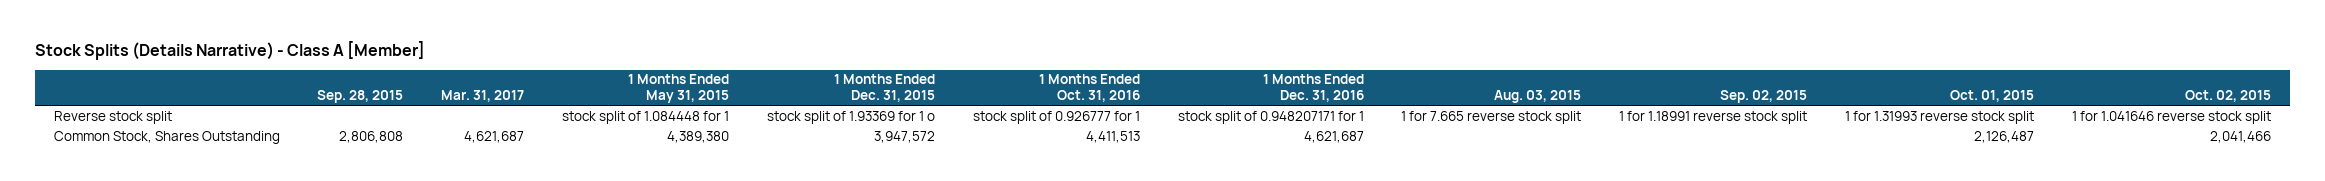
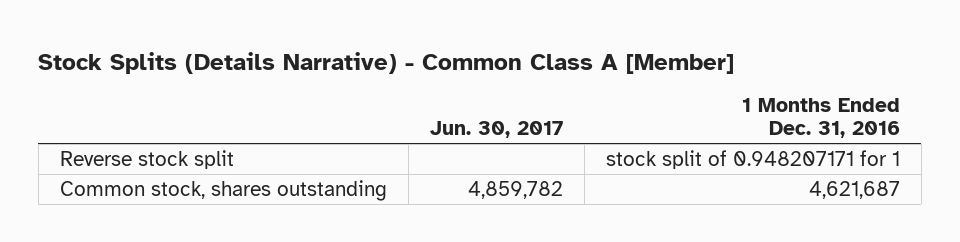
- Stock Splits (Details Narrative) - Class A [Member]
+ Stock Splits (Details Narrative) - Common Class A [Member]
- | Sep. 28, 2015 | Mar. 31, 2017 | 1 Months Ended May 31, 2015 | 1 Months Ended Dec. 31, 2015 | 1 Months Ended Oct. 31, 2016 | 1 Months Ended Dec. 31, 2016 | Aug. 03, 2015 | Sep. 02, 2015 | Oct. 01, 2015 | Oct. 02, 2015
+ | Jun. 30, 2017 | 1 Months Ended Dec. 31, 2016
- Common Stock, Shares Outstanding | 2,806,808 | 4,621,687 | 4,389,380 | 3,947,572 | 4,411,513 | 4,621,687 | | | 2,126,487 | 2,041,466
+ Common stock, shares outstanding | 4,859,782 | 4,621,687

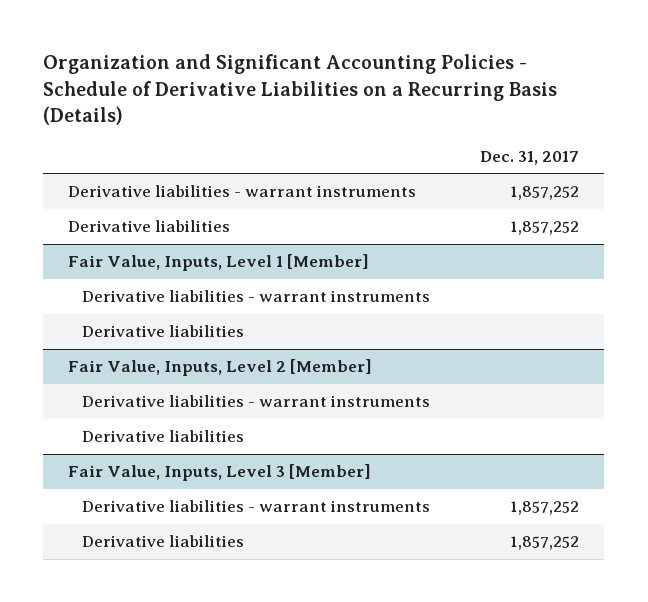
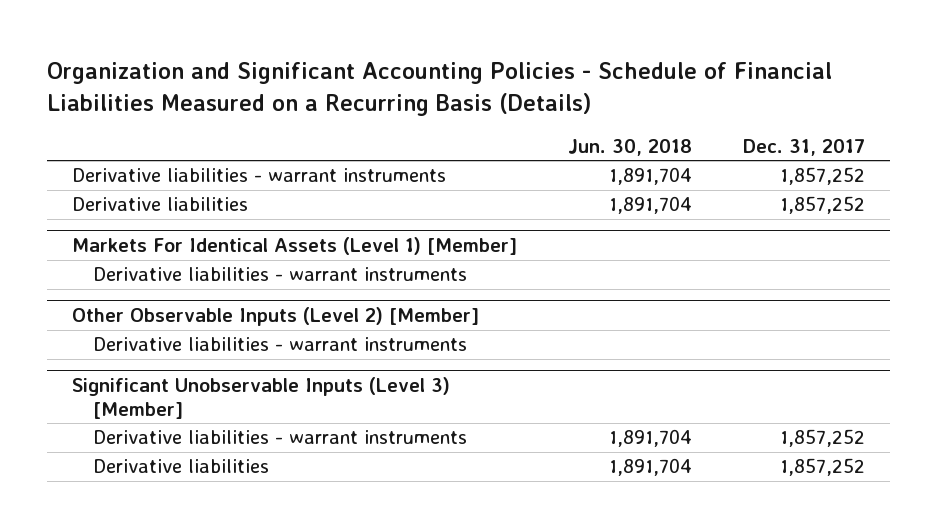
- Organization and Significant Accounting Policies - Schedule of Derivative Liabilities on a Recurring Basis (Details)
+ Organization and Significant Accounting Policies - Schedule of Financial Liabilities Measured on a Recurring Basis (Details)
- | Dec. 31, 2017
+ | Jun. 30, 2018 | Dec. 31, 2017
- Fair Value, Inputs, Level 1 [Member]
+ Markets For Identical Assets (Level 1) [Member]
- Derivative liabilities
- Fair Value, Inputs, Level 2 [Member]
+ Other Observable Inputs (Level 2) [Member]
- Derivative liabilities
- Fair Value, Inputs, Level 3 [Member]
+ Significant Unobservable Inputs (Level 3) [Member]

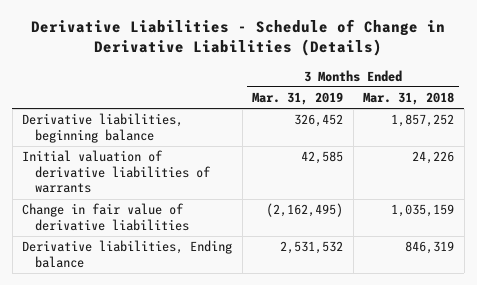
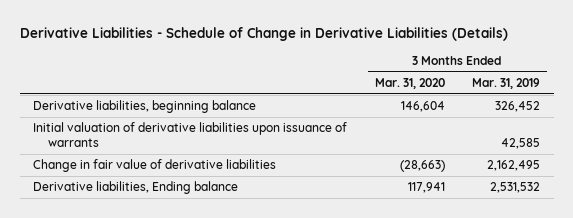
- | 3 Months Ended Mar. 31, 2019 | 3 Months Ended Mar. 31, 2018
+ | 3 Months Ended Mar. 31, 2020 | 3 Months Ended Mar. 31, 2019
- Initial valuation of derivative liabilities of warrants | 42,585 | 24,226
- Change in fair value of derivative liabilities | (2,162,495) | 1,035,159
+ Initial valuation of derivative liabilities upon issuance of warrants | | 42,585
+ Change in fair value of derivative liabilities | (28,663) | 2,162,495

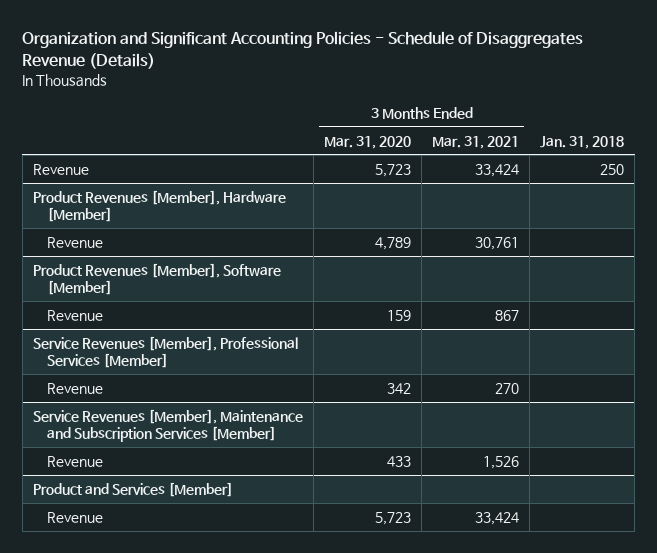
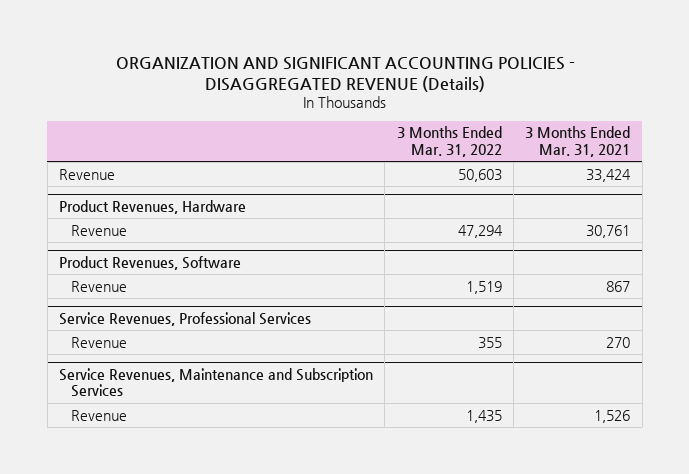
- Organization and Significant Accounting Policies - Schedule of Disaggregates Revenue (Details)
+ ORGANIZATION AND SIGNIFICANT ACCOUNTING POLICIES - DISAGGREGATED REVENUE (Details)
- | 3 Months Ended Mar. 31, 2020 | 3 Months Ended Mar. 31, 2021 | Jan. 31, 2018
+ | 3 Months Ended Mar. 31, 2022 | 3 Months Ended Mar. 31, 2021
- Product Revenues [Member], Hardware [Member]
+ Product Revenues, Hardware
- Product Revenues [Member], Software [Member]
+ Product Revenues, Software
- Service Revenues [Member], Professional Services [Member]
+ Service Revenues, Professional Services
- Service Revenues [Member], Maintenance and Subscription Services [Member]
+ Service Revenues, Maintenance and Subscription Services
- Product and Services [Member]
- Revenue | 5,723 | 33,424 |

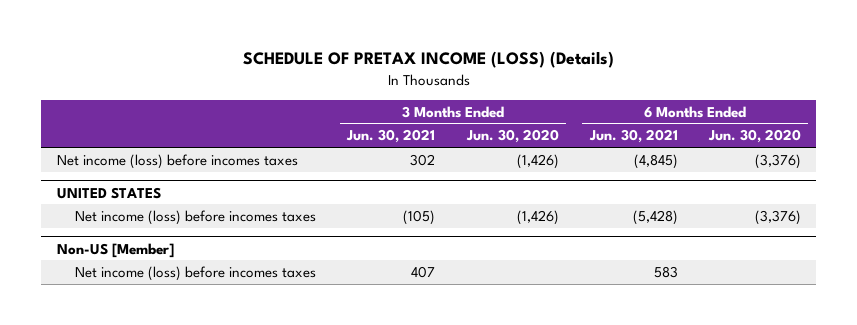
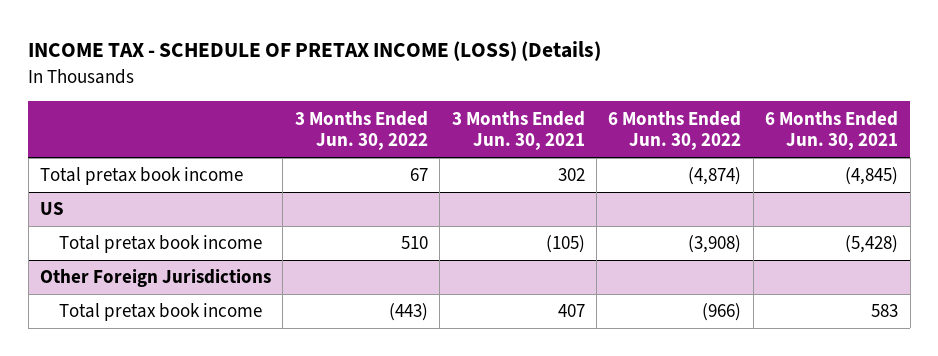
- SCHEDULE OF PRETAX INCOME (LOSS) (Details)
+ INCOME TAX - SCHEDULE OF PRETAX INCOME (LOSS) (Details)
- | 3 Months Ended Jun. 30, 2021 | 3 Months Ended Jun. 30, 2020 | 6 Months Ended Jun. 30, 2021 | 6 Months Ended Jun. 30, 2020
+ | 3 Months Ended Jun. 30, 2022 | 3 Months Ended Jun. 30, 2021 | 6 Months Ended Jun. 30, 2022 | 6 Months Ended Jun. 30, 2021
- Net income (loss) before incomes taxes | 302 | (1,426) | (4,845) | (3,376)
- UNITED STATES
- Net income (loss) before incomes taxes | (105) | (1,426) | (5,428) | (3,376)
- Non-US [Member]
- Net income (loss) before incomes taxes | 407 | | 583 |
+ Total pretax book income | 67 | 302 | (4,874) | (4,845)
+ US
+ Total pretax book income | 510 | (105) | (3,908) | (5,428)
+ Other Foreign Jurisdictions
+ Total pretax book income | (443) | 407 | (966) | 583

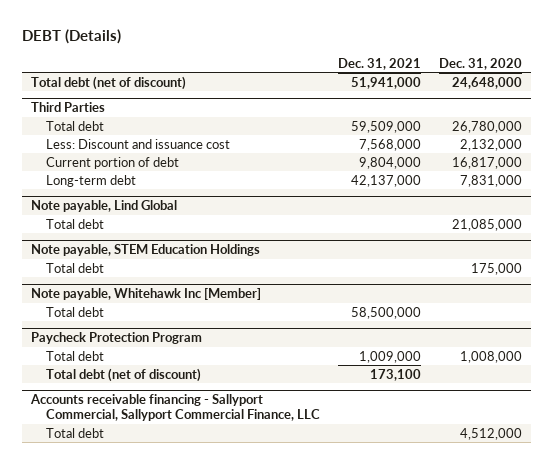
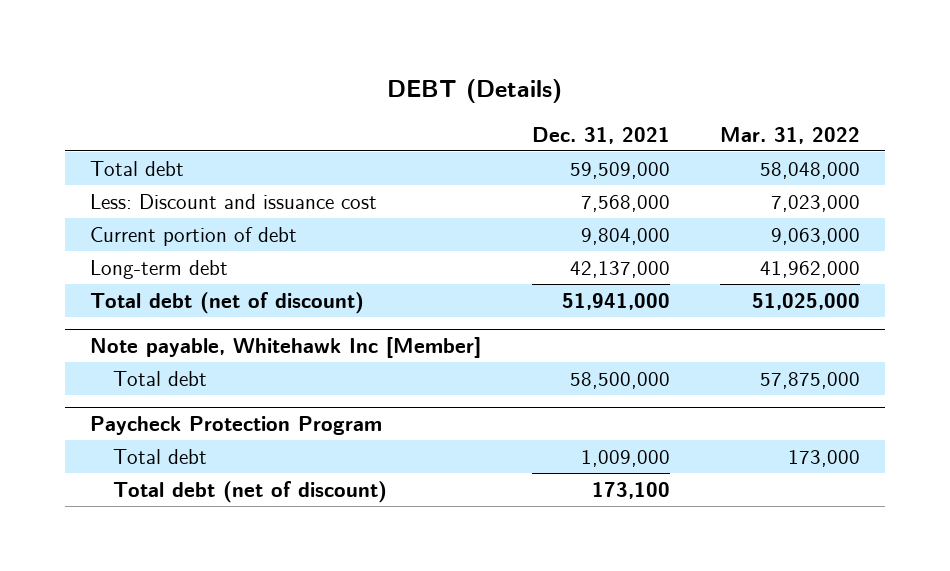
- | Dec. 31, 2021 | Dec. 31, 2020
+ | Dec. 31, 2021 | Mar. 31, 2022
- Third Parties
- Note payable, Lind Global
- Total debt | | 21,085,000
- Note payable, STEM Education Holdings
- Total debt | | 175,000
moved down: Total debt (net of discount) | 51,941,000 | 51,025,000
- Accounts receivable financing - Sallyport Commercial, Sallyport Commercial Finance, LLC
- Total debt | | 4,512,000

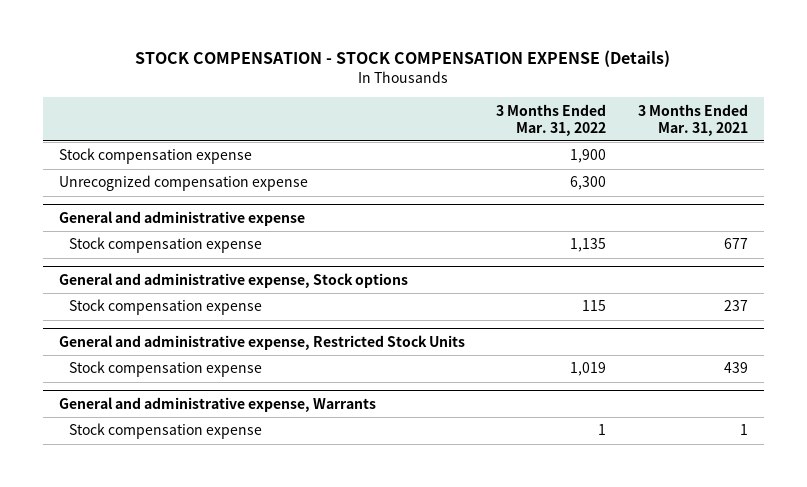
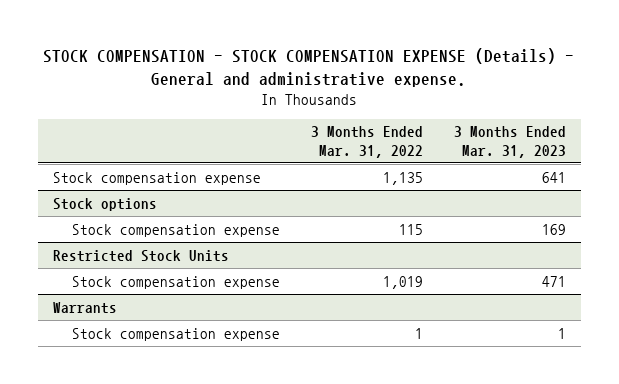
- STOCK COMPENSATION - STOCK COMPENSATION EXPENSE (Details)
+ STOCK COMPENSATION - STOCK COMPENSATION EXPENSE (Details) - General and administrative expense.
- | 3 Months Ended Mar. 31, 2022 | 3 Months Ended Mar. 31, 2021
+ | 3 Months Ended Mar. 31, 2022 | 3 Months Ended Mar. 31, 2023
- Stock compensation expense | 1,900 |
- Unrecognized compensation expense | 6,300 |
- General and administrative expense
- General and administrative expense, Stock options
+ Stock options
- General and administrative expense, Restricted Stock Units
+ Restricted Stock Units
- General and administrative expense, Warrants
+ Warrants

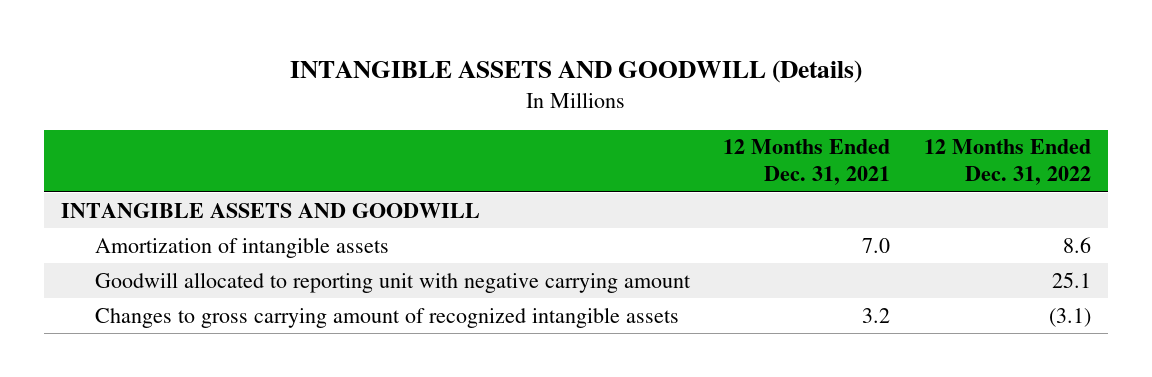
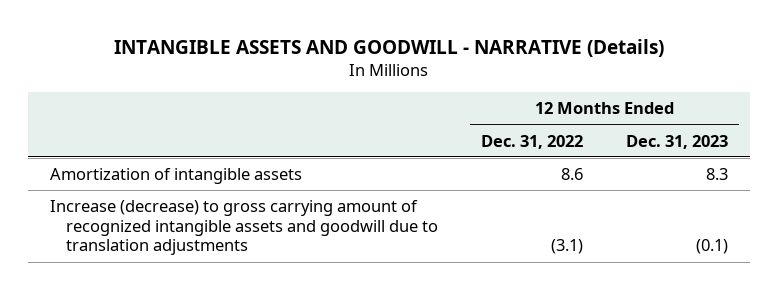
- INTANGIBLE ASSETS AND GOODWILL (Details)
+ INTANGIBLE ASSETS AND GOODWILL - NARRATIVE (Details)
- | 12 Months Ended Dec. 31, 2021 | 12 Months Ended Dec. 31, 2022
+ | 12 Months Ended Dec. 31, 2022 | 12 Months Ended Dec. 31, 2023
- INTANGIBLE ASSETS AND GOODWILL
- Goodwill allocated to reporting unit with negative carrying amount | | 25.1
- Changes to gross carrying amount of recognized intangible assets | 3.2 | (3.1)
+ Increase (decrease) to gross carrying amount of recognized intangible assets and goodwill due to translation adjustments | (3.1) | (0.1)

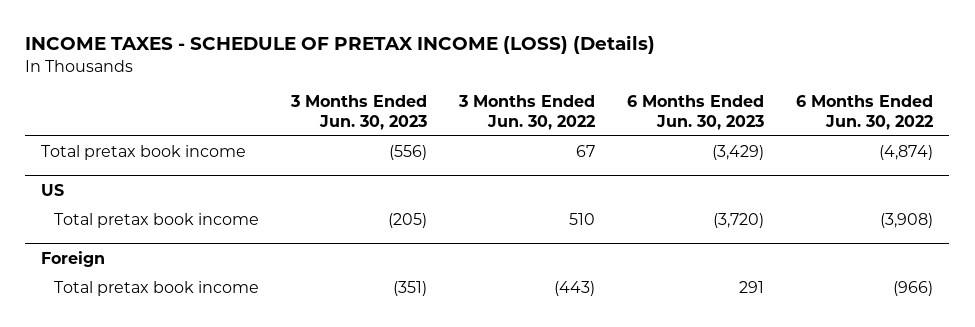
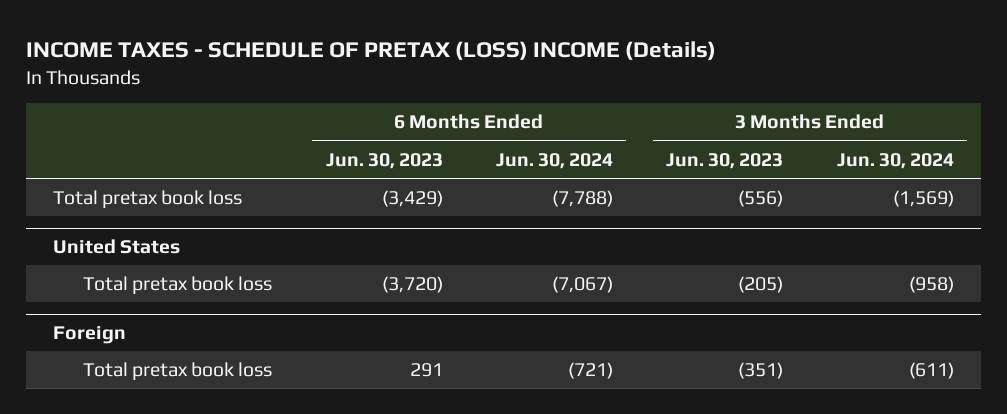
- INCOME TAXES - SCHEDULE OF PRETAX INCOME (LOSS) (Details)
+ INCOME TAXES - SCHEDULE OF PRETAX (LOSS) INCOME (Details)
- | 3 Months Ended Jun. 30, 2023 | 3 Months Ended Jun. 30, 2022 | 6 Months Ended Jun. 30, 2023 | 6 Months Ended Jun. 30, 2022
+ | 6 Months Ended Jun. 30, 2023 | 6 Months Ended Jun. 30, 2024 | 3 Months Ended Jun. 30, 2023 | 3 Months Ended Jun. 30, 2024
- Total pretax book income | (556) | 67 | (3,429) | (4,874)
- US
- Total pretax book income | (205) | 510 | (3,720) | (3,908)
+ Total pretax book loss | (3,429) | (7,788) | (556) | (1,569)
+ United States
+ Total pretax book loss | (3,720) | (7,067) | (205) | (958)
@ Foreign
- Total pretax book income | (351) | (443) | 291 | (966)
+ Total pretax book loss | 291 | (721) | (351) | (611)

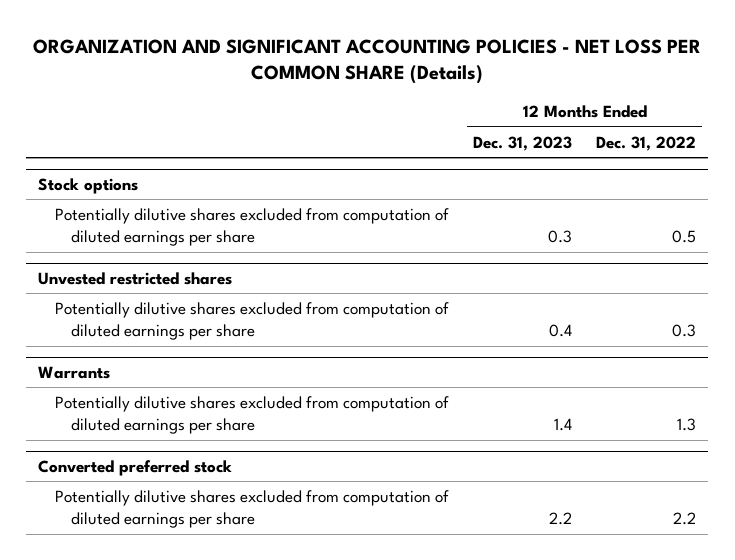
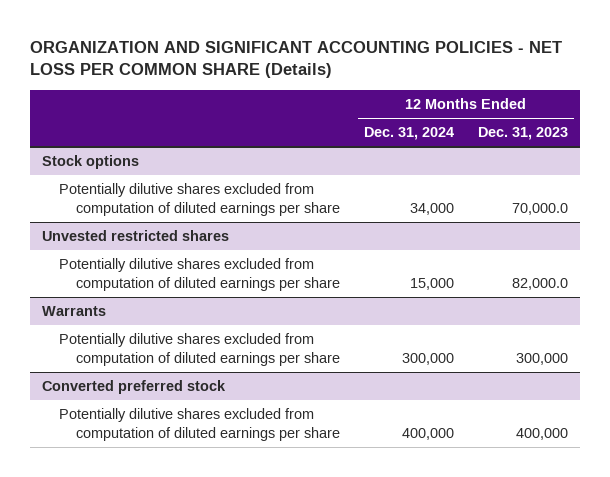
- | 12 Months Ended Dec. 31, 2023 | 12 Months Ended Dec. 31, 2022
+ | 12 Months Ended Dec. 31, 2024 | 12 Months Ended Dec. 31, 2023
@ Stock options
- Potentially dilutive shares excluded from computation of diluted earnings per share | 0.3 | 0.5
+ Potentially dilutive shares excluded from computation of diluted earnings per share | 34,000 | 70,000.0
@ Unvested restricted shares
- Potentially dilutive shares excluded from computation of diluted earnings per share | 0.4 | 0.3
+ Potentially dilutive shares excluded from computation of diluted earnings per share | 15,000 | 82,000.0
@ Warrants
- Potentially dilutive shares excluded from computation of diluted earnings per share | 1.4 | 1.3
+ Potentially dilutive shares excluded from computation of diluted earnings per share | 300,000 | 300,000
@ Converted preferred stock
- Potentially dilutive shares excluded from computation of diluted earnings per share | 2.2 | 2.2
+ Potentially dilutive shares excluded from computation of diluted earnings per share | 400,000 | 400,000

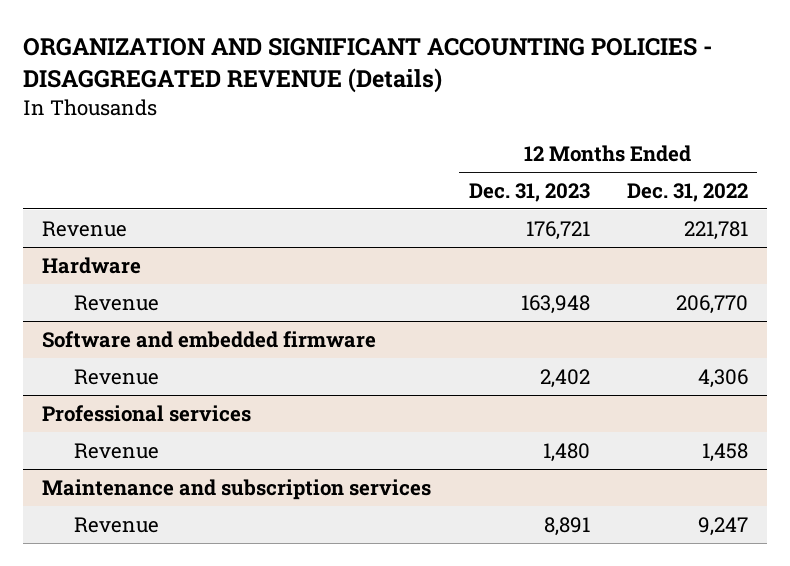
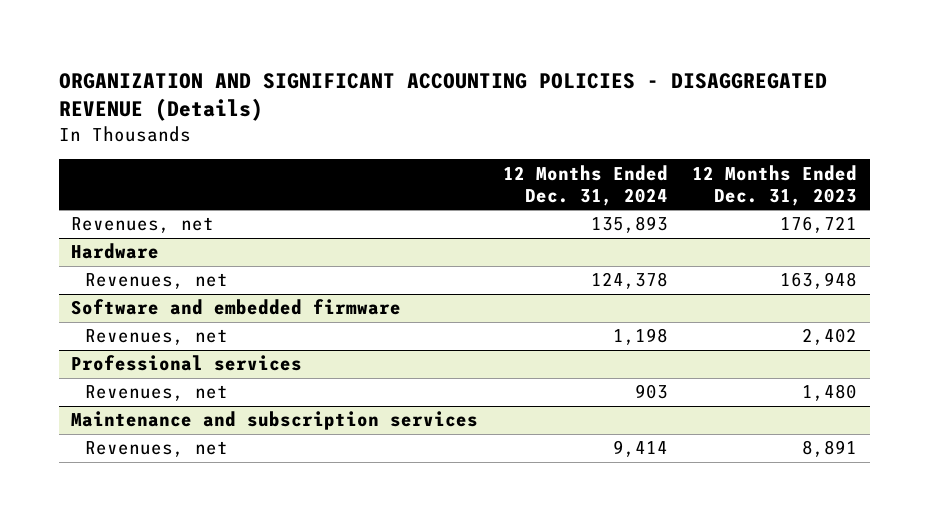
- | 12 Months Ended Dec. 31, 2023 | 12 Months Ended Dec. 31, 2022
+ | 12 Months Ended Dec. 31, 2024 | 12 Months Ended Dec. 31, 2023
- Revenue | 176,721 | 221,781
+ Revenues, net | 135,893 | 176,721
@ Hardware
- Revenue | 163,948 | 206,770
+ Revenues, net | 124,378 | 163,948
@ Software and embedded firmware
- Revenue | 2,402 | 4,306
+ Revenues, net | 1,198 | 2,402
@ Professional services
- Revenue | 1,480 | 1,458
+ Revenues, net | 903 | 1,480
@ Maintenance and subscription services
- Revenue | 8,891 | 9,247
+ Revenues, net | 9,414 | 8,891

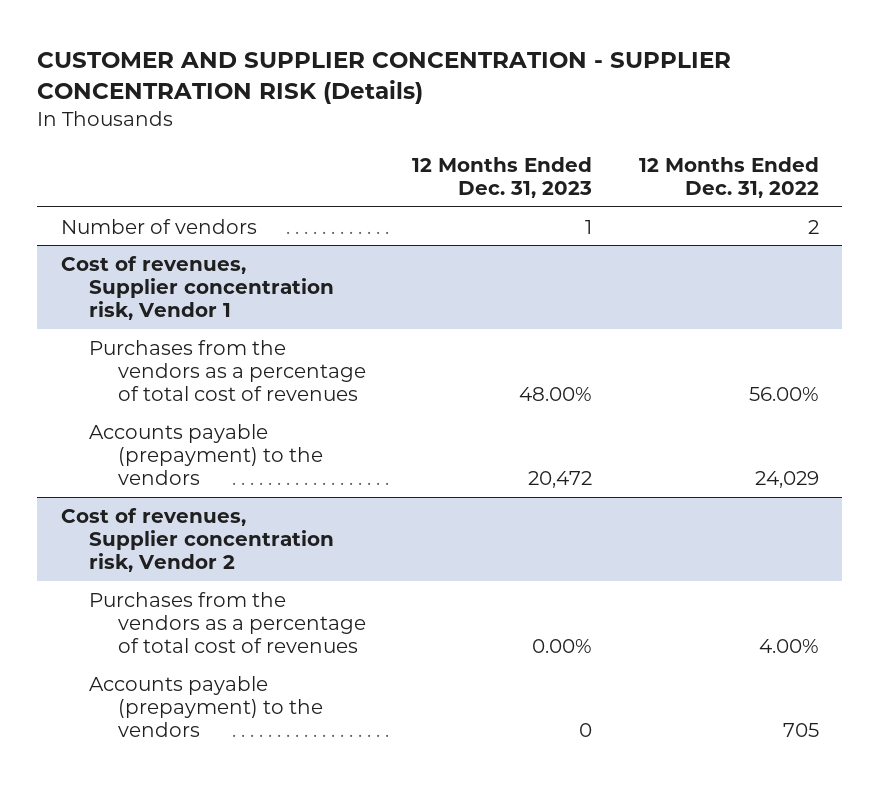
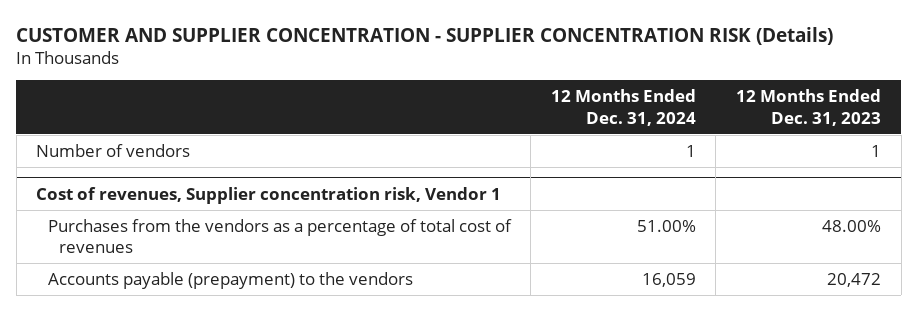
- | 12 Months Ended Dec. 31, 2023 | 12 Months Ended Dec. 31, 2022
+ | 12 Months Ended Dec. 31, 2024 | 12 Months Ended Dec. 31, 2023
- Cost of revenues, Supplier concentration risk, Vendor 2
- Purchases from the vendors as a percentage of total cost of revenues | 0.00% | 4.00%
- Accounts payable (prepayment) to the vendors | 0 | 705

